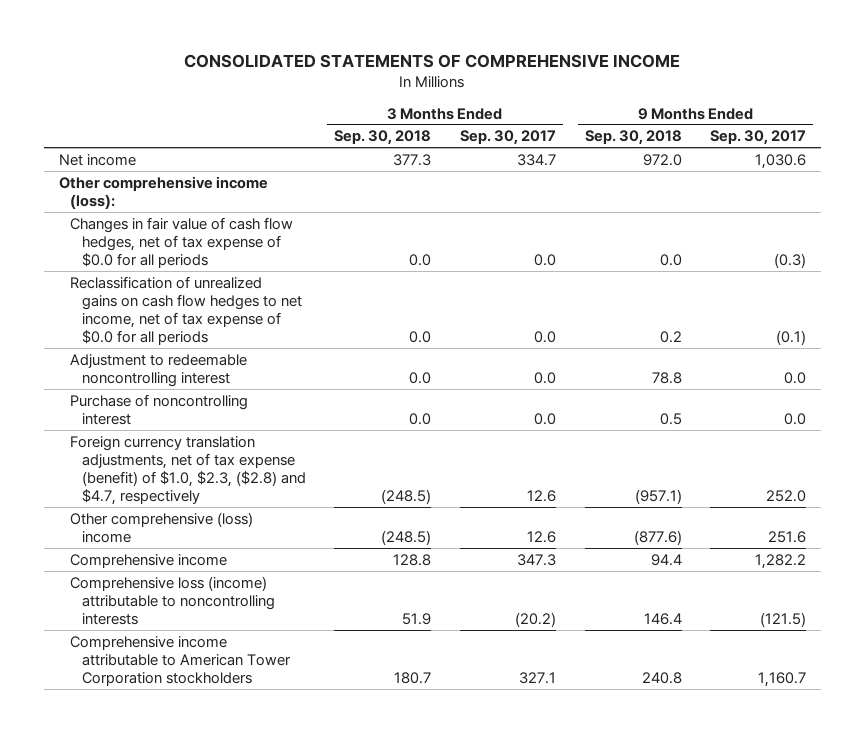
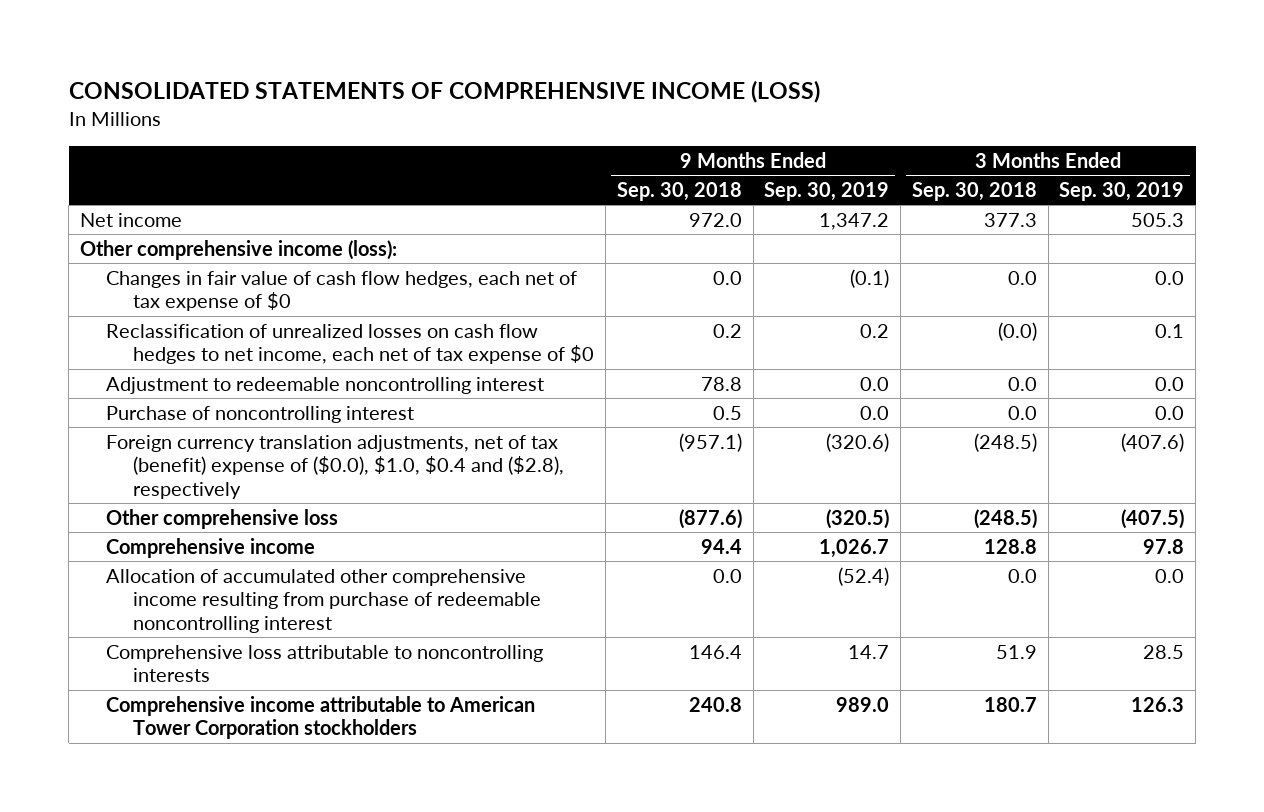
- CONSOLIDATED STATEMENTS OF COMPREHENSIVE INCOME
+ CONSOLIDATED STATEMENTS OF COMPREHENSIVE INCOME (LOSS)
- | 3 Months Ended Sep. 30, 2018 | 3 Months Ended Sep. 30, 2017 | 9 Months Ended Sep. 30, 2018 | 9 Months Ended Sep. 30, 2017
+ | 9 Months Ended Sep. 30, 2018 | 9 Months Ended Sep. 30, 2019 | 3 Months Ended Sep. 30, 2018 | 3 Months Ended Sep. 30, 2019
- Changes in fair value of cash flow hedges, net of tax expense of $0.0 for all periods | 0.0 | 0.0 | 0.0 | (0.3)
- Reclassification of unrealized gains on cash flow hedges to net income, net of tax expense of $0.0 for all periods | 0.0 | 0.0 | 0.2 | (0.1)
+ Changes in fair value of cash flow hedges, each net of tax expense of $0 | 0.0 | (0.1) | 0.0 | 0.0
+ Reclassification of unrealized losses on cash flow hedges to net income, each net of tax expense of $0 | 0.2 | 0.2 | (0.0) | 0.1
- Foreign currency translation adjustments, net of tax expense (benefit) of $1.0, $2.3, ($2.8) and $4.7, respectively | (248.5) | 12.6 | (957.1) | 252.0
- Other comprehensive (loss) income | (248.5) | 12.6 | (877.6) | 251.6
+ Foreign currency translation adjustments, net of tax (benefit) expense of ($0.0), $1.0, $0.4 and ($2.8), respectively | (957.1) | (320.6) | (248.5) | (407.6)
+ Other comprehensive loss | (877.6) | (320.5) | (248.5) | (407.5)
- Comprehensive loss (income) attributable to noncontrolling interests | 51.9 | (20.2) | 146.4 | (121.5)
+ Allocation of accumulated other comprehensive income resulting from purchase of redeemable noncontrolling interest | 0.0 | (52.4) | 0.0 | 0.0
+ Comprehensive loss attributable to noncontrolling interests | 146.4 | 14.7 | 51.9 | 28.5

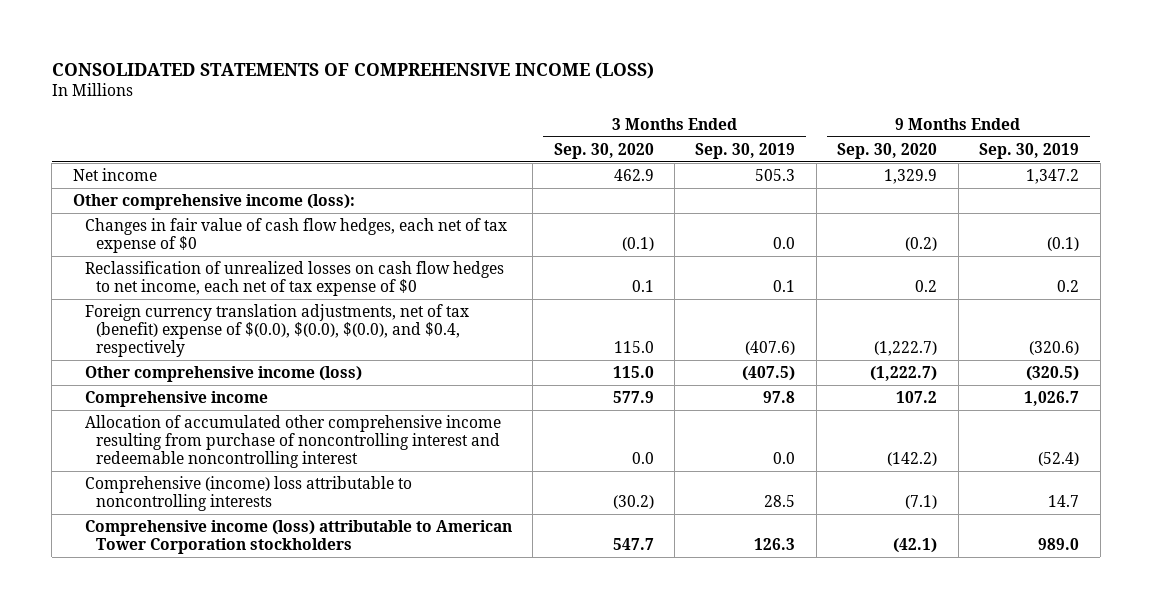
- | 9 Months Ended Sep. 30, 2018 | 9 Months Ended Sep. 30, 2019 | 3 Months Ended Sep. 30, 2018 | 3 Months Ended Sep. 30, 2019
+ | 3 Months Ended Sep. 30, 2020 | 3 Months Ended Sep. 30, 2019 | 9 Months Ended Sep. 30, 2020 | 9 Months Ended Sep. 30, 2019
- Adjustment to redeemable noncontrolling interest | 78.8 | 0.0 | 0.0 | 0.0
- Purchase of noncontrolling interest | 0.5 | 0.0 | 0.0 | 0.0
- Foreign currency translation adjustments, net of tax (benefit) expense of ($0.0), $1.0, $0.4 and ($2.8), respectively | (957.1) | (320.6) | (248.5) | (407.6)
- Other comprehensive loss | (877.6) | (320.5) | (248.5) | (407.5)
+ Foreign currency translation adjustments, net of tax (benefit) expense of $(0.0), $(0.0), $(0.0), and $0.4, respectively | 115.0 | (407.6) | (1,222.7) | (320.6)
+ Other comprehensive income (loss) | 115.0 | (407.5) | (1,222.7) | (320.5)
- Allocation of accumulated other comprehensive income resulting from purchase of redeemable noncontrolling interest | 0.0 | (52.4) | 0.0 | 0.0
- Comprehensive loss attributable to noncontrolling interests | 146.4 | 14.7 | 51.9 | 28.5
- Comprehensive income attributable to American Tower Corporation stockholders | 240.8 | 989.0 | 180.7 | 126.3
+ Allocation of accumulated other comprehensive income resulting from purchase of noncontrolling interest and redeemable noncontrolling interest | 0.0 | 0.0 | (142.2) | (52.4)
+ Comprehensive (income) loss attributable to noncontrolling interests | (30.2) | 28.5 | (7.1) | 14.7
+ Comprehensive income (loss) attributable to American Tower Corporation stockholders | 547.7 | 126.3 | (42.1) | 989.0

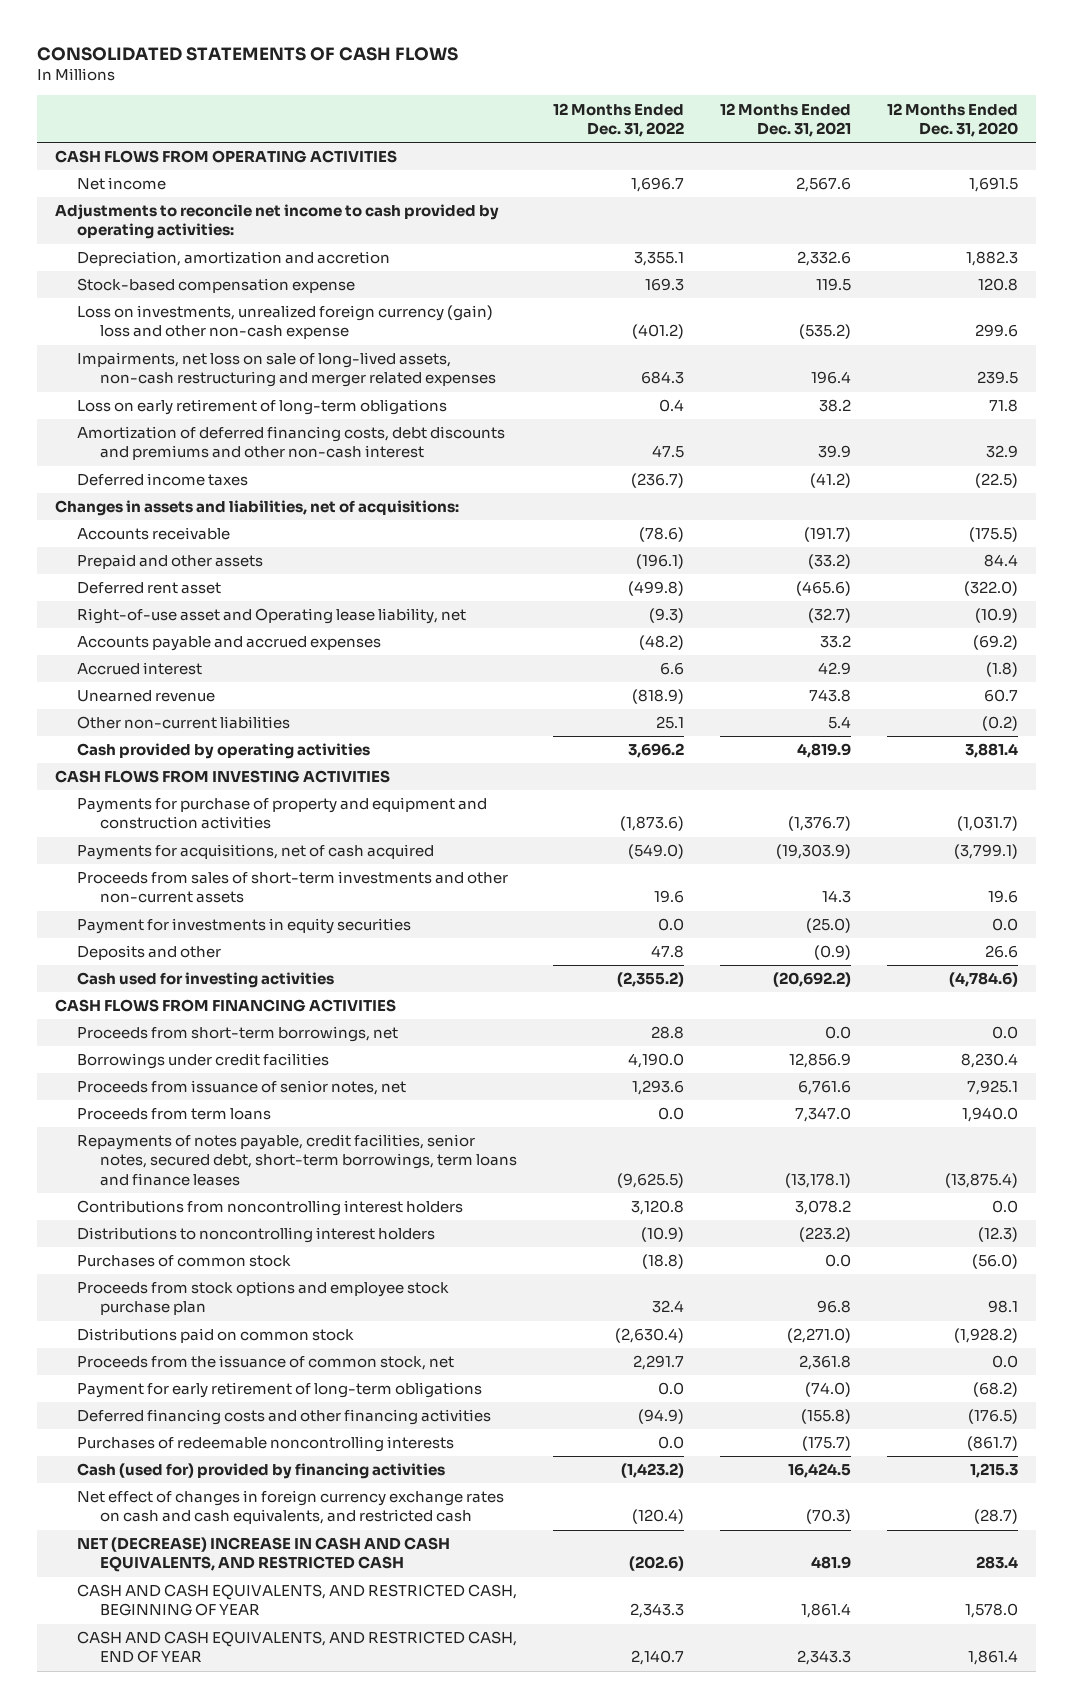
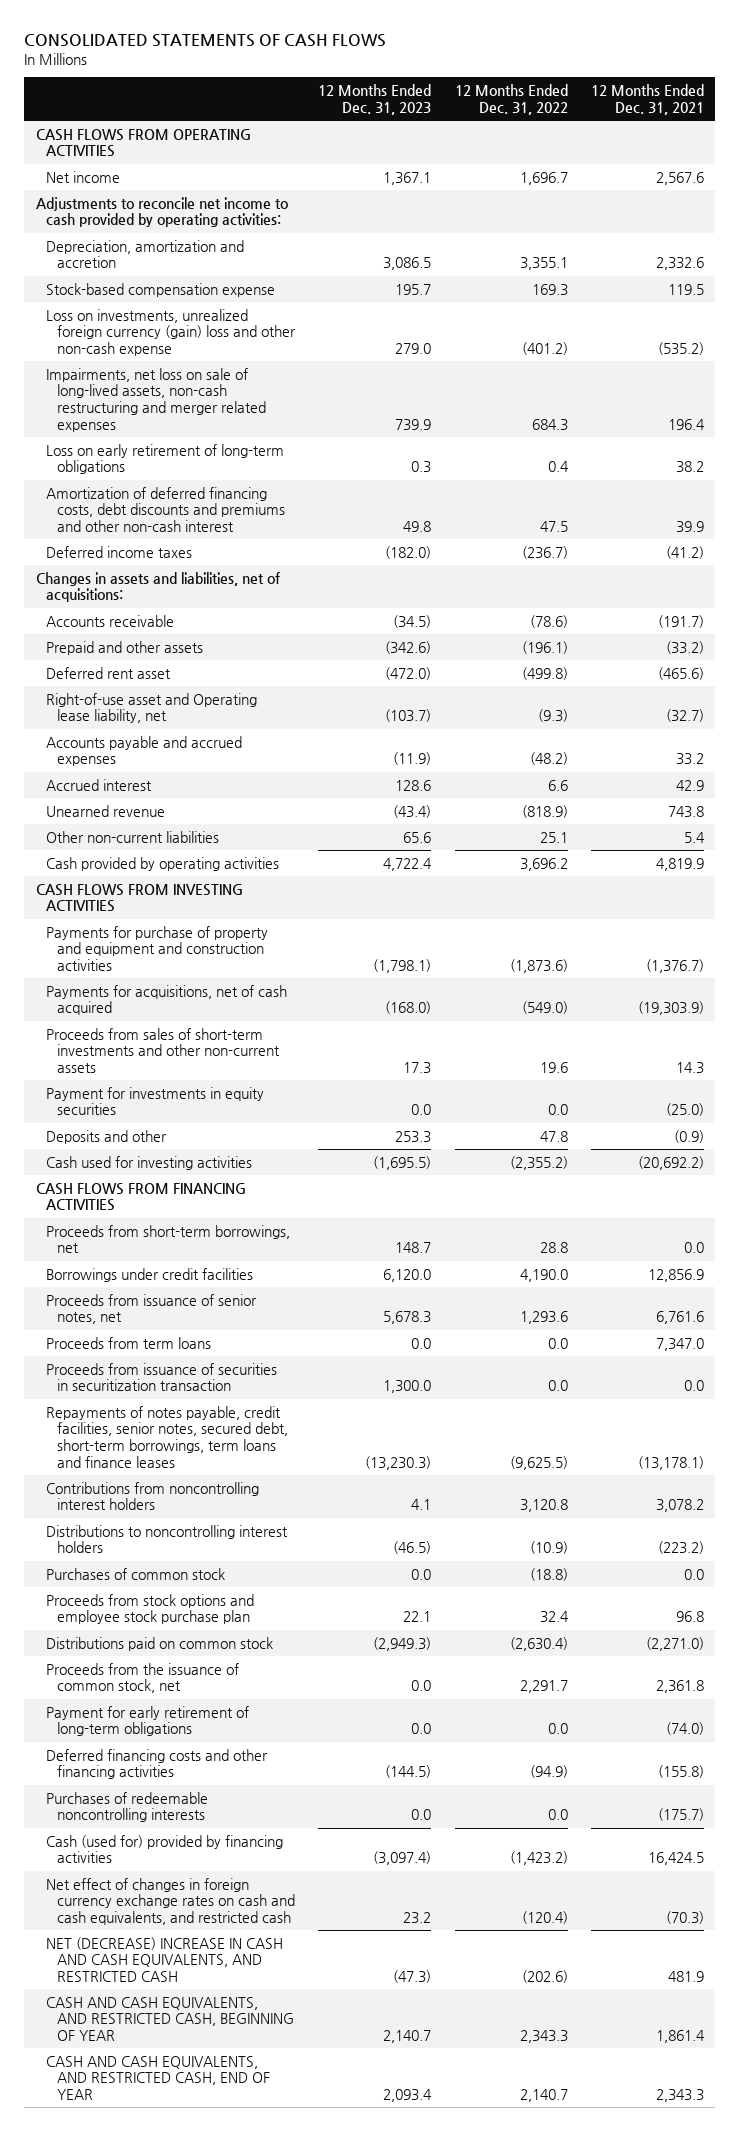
- | 12 Months Ended Dec. 31, 2022 | 12 Months Ended Dec. 31, 2021 | 12 Months Ended Dec. 31, 2020
+ | 12 Months Ended Dec. 31, 2023 | 12 Months Ended Dec. 31, 2022 | 12 Months Ended Dec. 31, 2021
+ Proceeds from issuance of securities in securitization transaction | 1,300.0 | 0.0 | 0.0

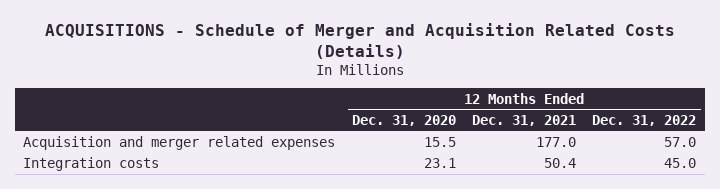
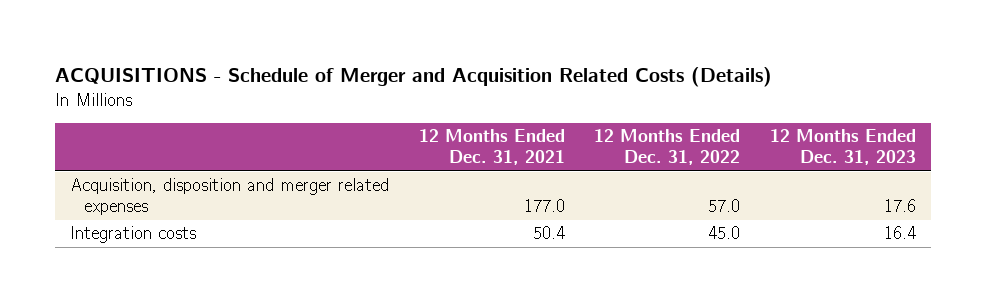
- | 12 Months Ended Dec. 31, 2020 | 12 Months Ended Dec. 31, 2021 | 12 Months Ended Dec. 31, 2022
+ | 12 Months Ended Dec. 31, 2021 | 12 Months Ended Dec. 31, 2022 | 12 Months Ended Dec. 31, 2023
- Acquisition and merger related expenses | 15.5 | 177.0 | 57.0
+ Acquisition, disposition and merger related expenses | 177.0 | 57.0 | 17.6

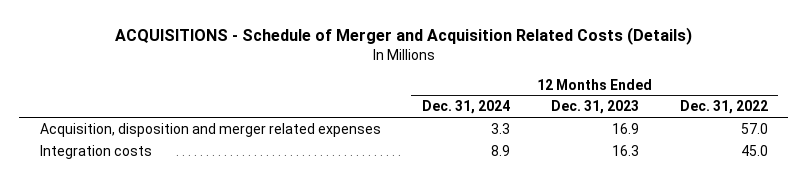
- | 12 Months Ended Dec. 31, 2021 | 12 Months Ended Dec. 31, 2022 | 12 Months Ended Dec. 31, 2023
+ | 12 Months Ended Dec. 31, 2024 | 12 Months Ended Dec. 31, 2023 | 12 Months Ended Dec. 31, 2022
- Acquisition, disposition and merger related expenses | 177.0 | 57.0 | 17.6
- Integration costs | 50.4 | 45.0 | 16.4
+ Acquisition, disposition and merger related expenses | 3.3 | 16.9 | 57.0
+ Integration costs | 8.9 | 16.3 | 45.0

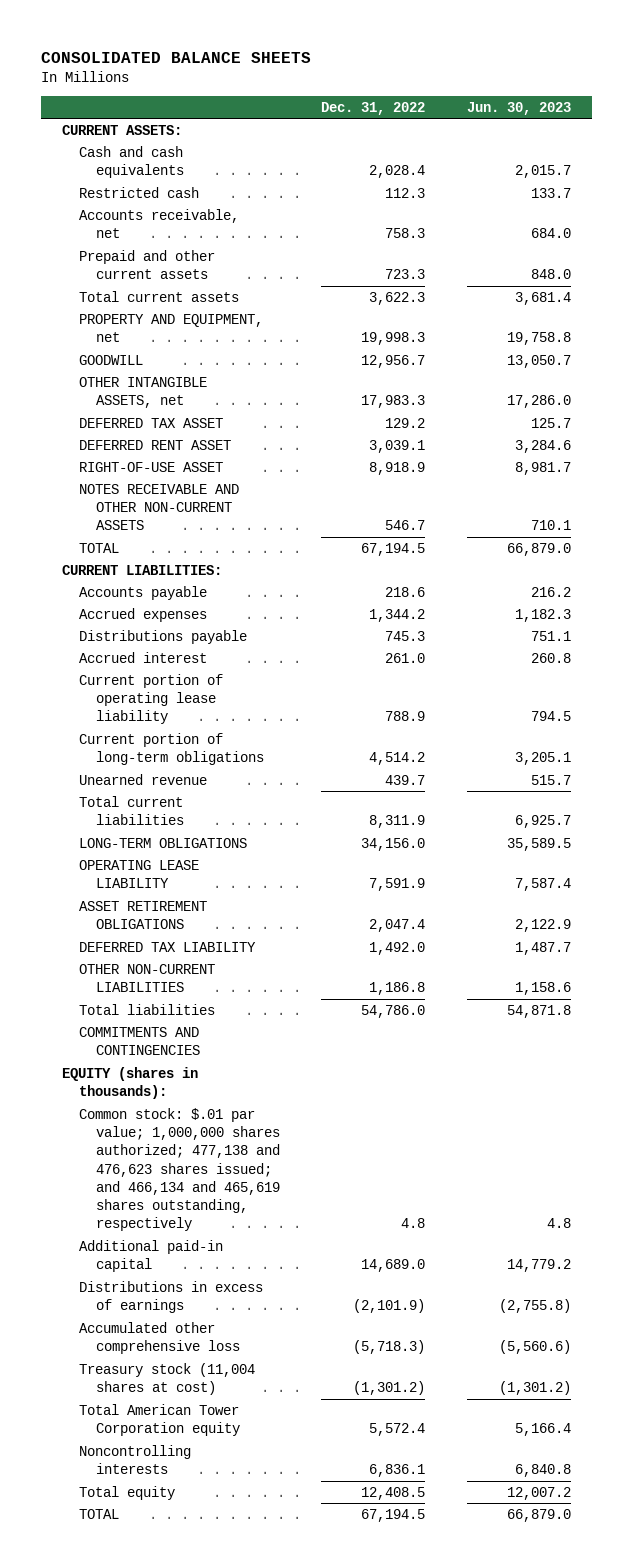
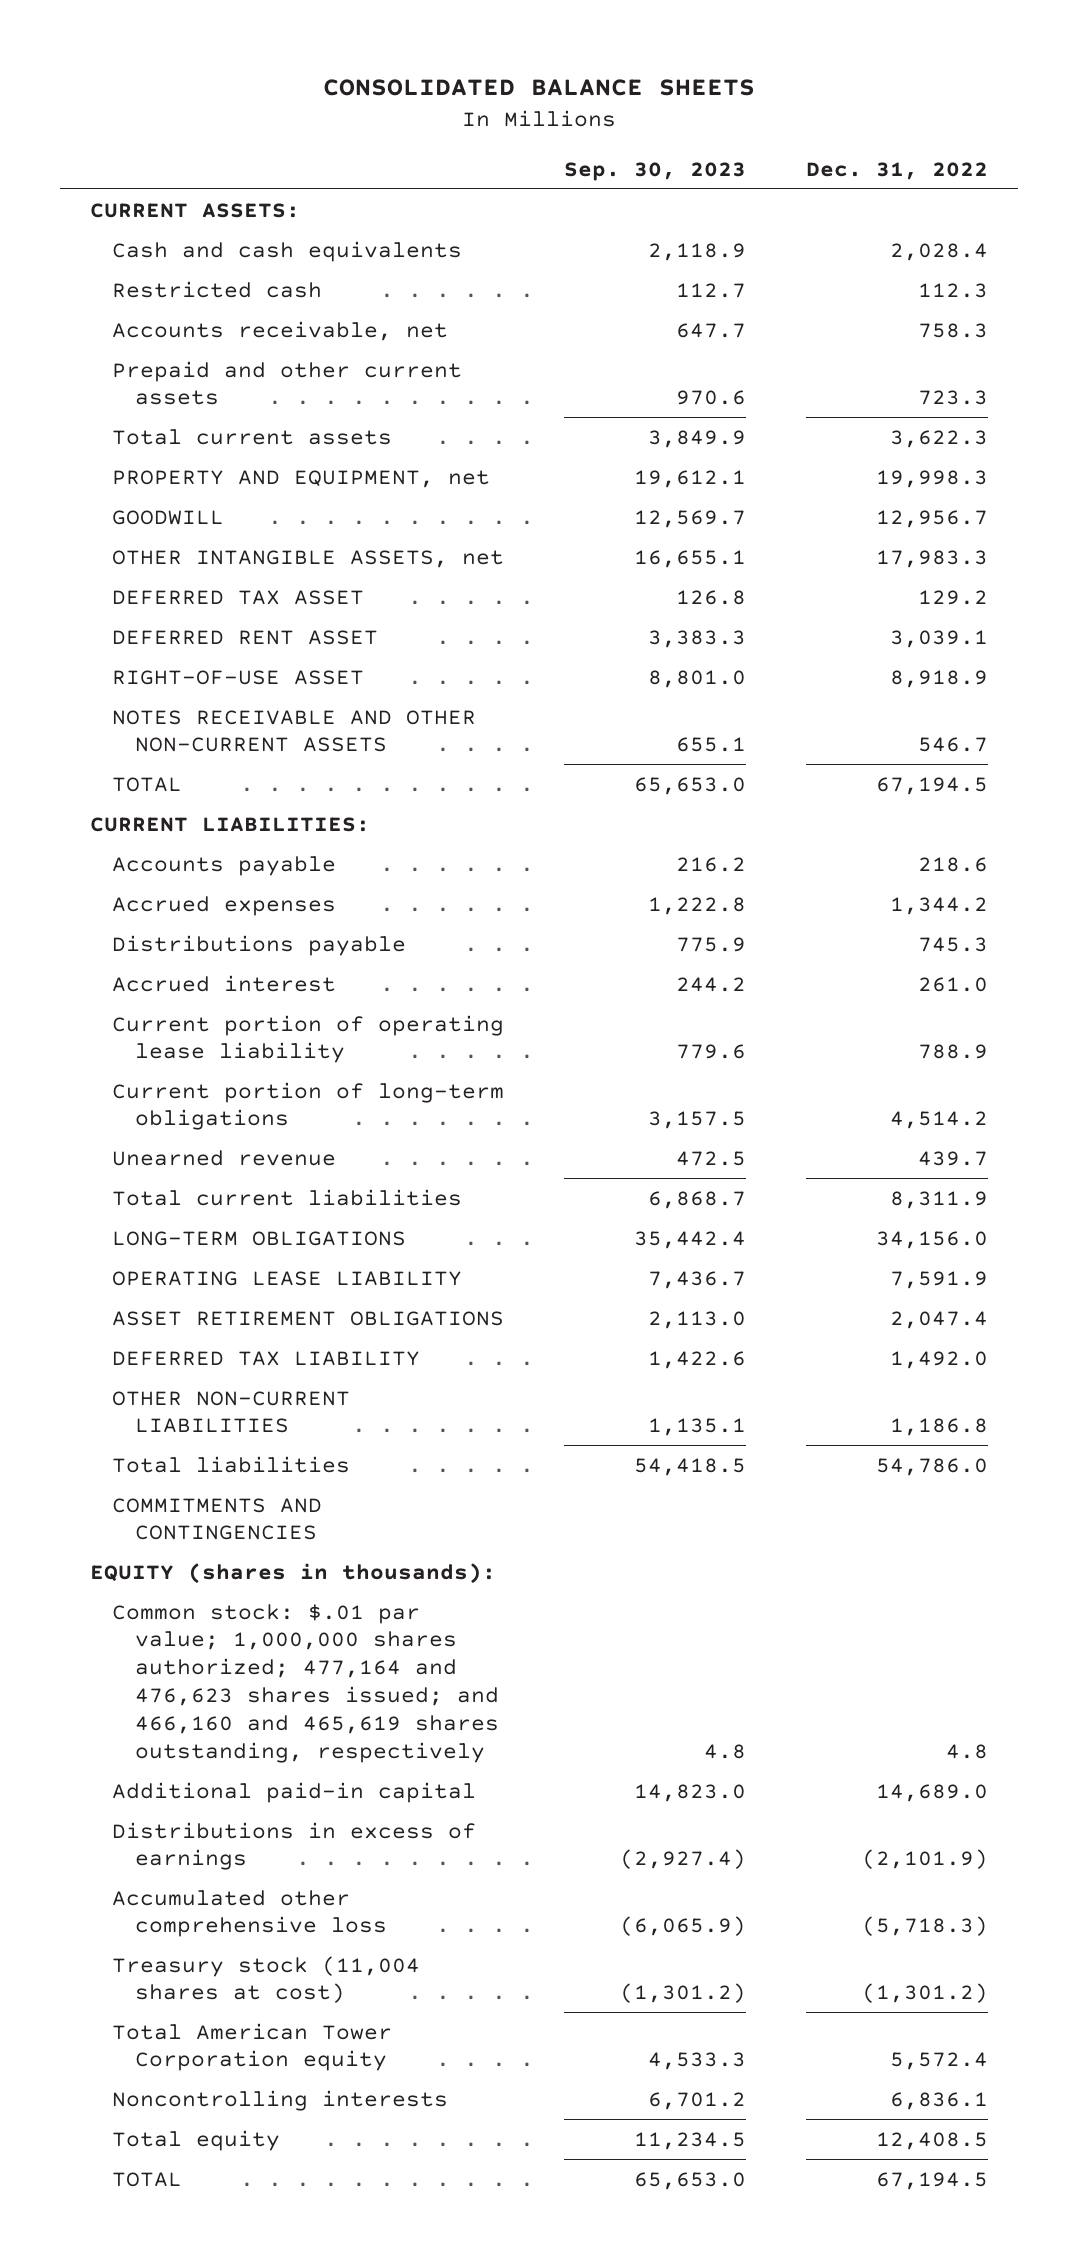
- | Dec. 31, 2022 | Jun. 30, 2023
+ | Sep. 30, 2023 | Dec. 31, 2022
- Common stock: $.01 par value; 1,000,000 shares authorized; 477,138 and 476,623 shares issued; and 466,134 and 465,619 shares outstanding, respectively | 4.8 | 4.8
+ Common stock: $.01 par value; 1,000,000 shares authorized; 477,164 and 476,623 shares issued; and 466,160 and 465,619 shares outstanding, respectively | 4.8 | 4.8

